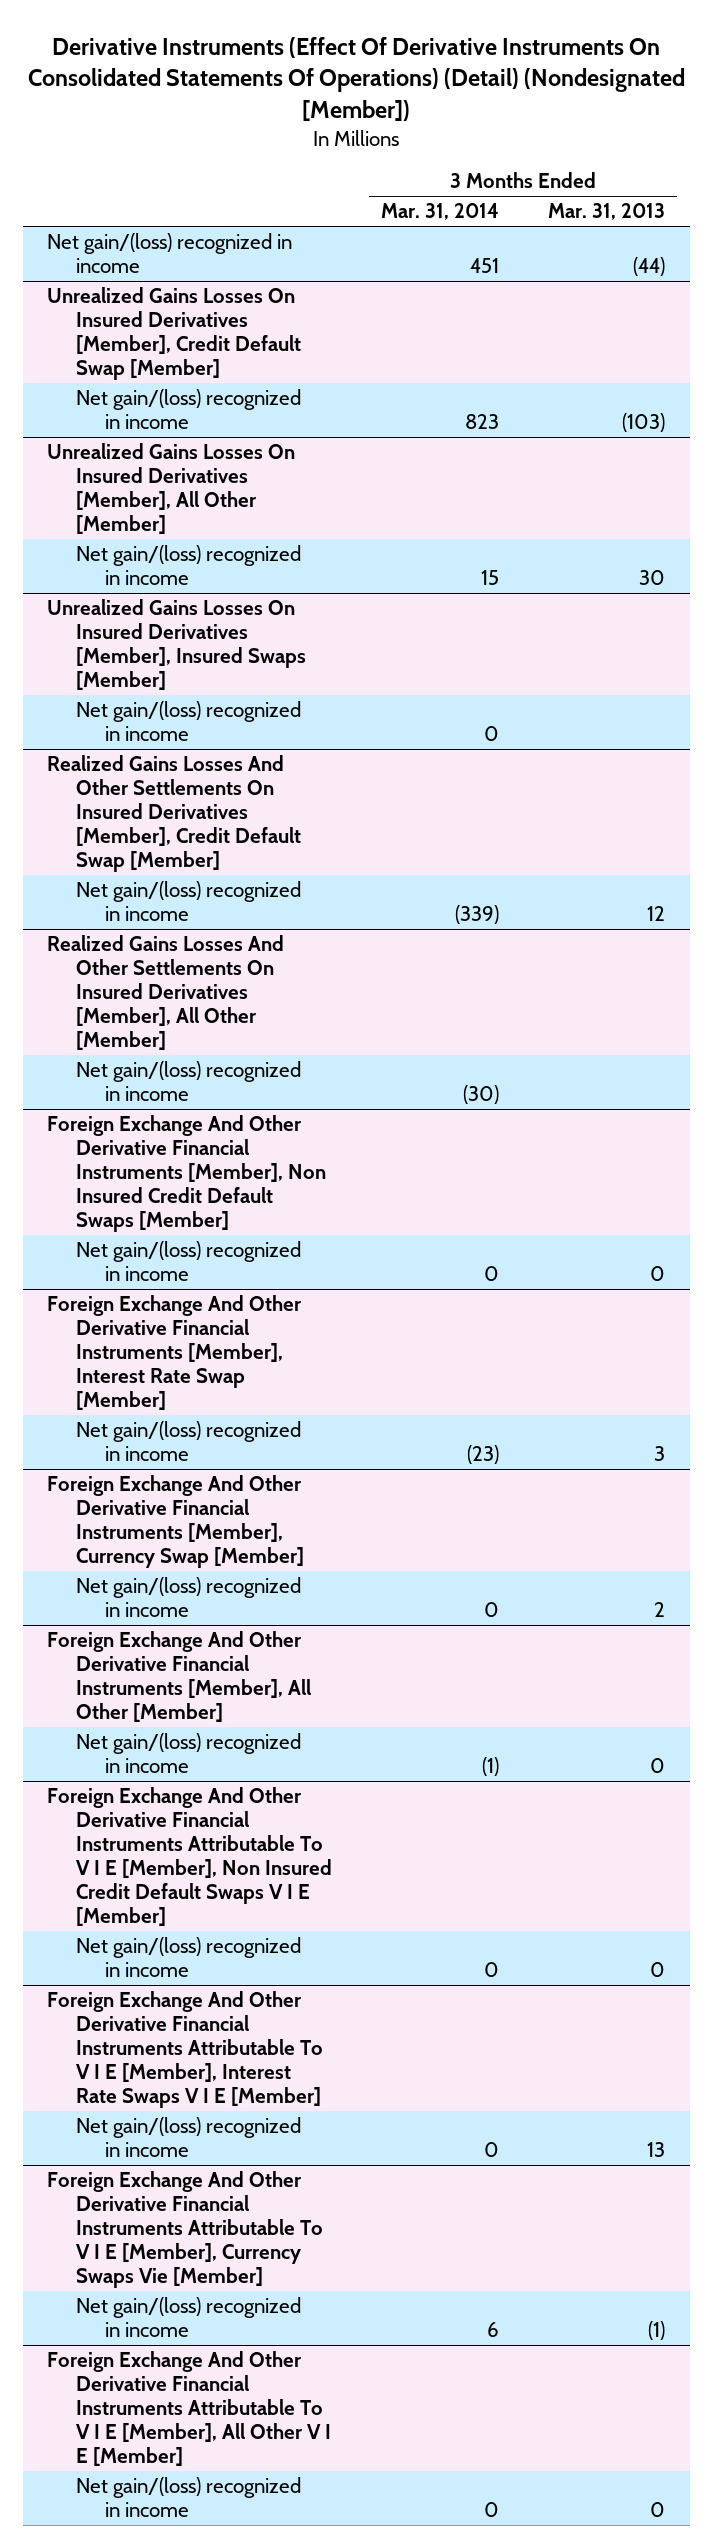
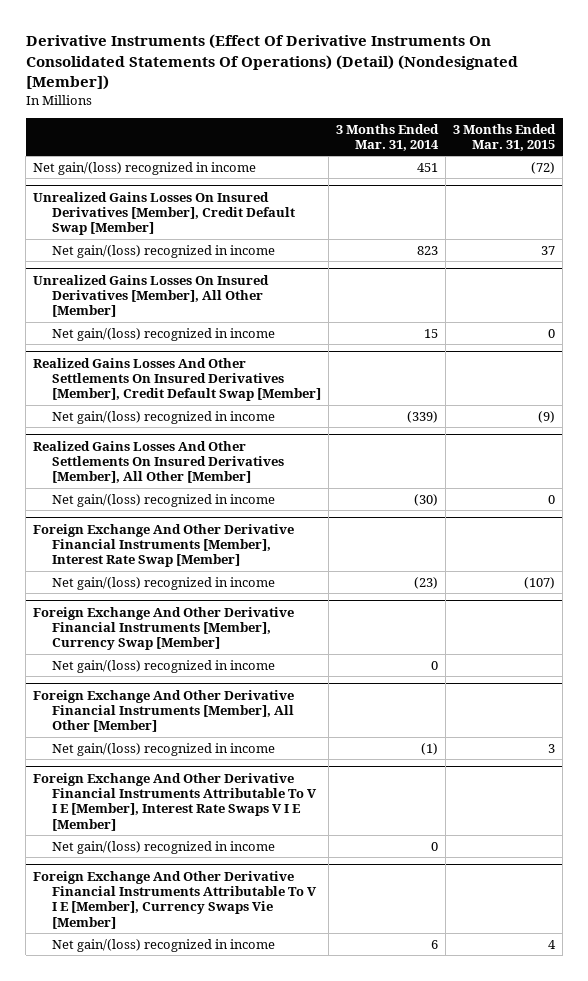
- | 3 Months Ended Mar. 31, 2014 | 3 Months Ended Mar. 31, 2013
+ | 3 Months Ended Mar. 31, 2014 | 3 Months Ended Mar. 31, 2015
- Unrealized Gains Losses On Insured Derivatives [Member], Insured Swaps [Member]
- Net gain/(loss) recognized in income | 0 |
- Foreign Exchange And Other Derivative Financial Instruments [Member], Non Insured Credit Default Swaps [Member]
- Net gain/(loss) recognized in income | 0 | 0
- Foreign Exchange And Other Derivative Financial Instruments Attributable To V I E [Member], Non Insured Credit Default Swaps V I E [Member]
- Net gain/(loss) recognized in income | 0 | 0
- Foreign Exchange And Other Derivative Financial Instruments Attributable To V I E [Member], All Other V I E [Member]
- Net gain/(loss) recognized in income | 0 | 0

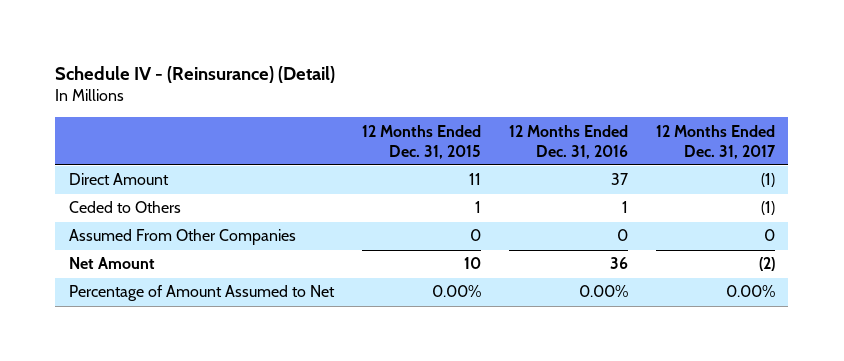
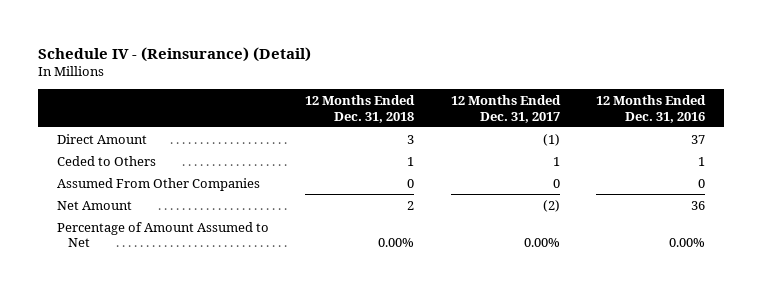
- | 12 Months Ended Dec. 31, 2015 | 12 Months Ended Dec. 31, 2016 | 12 Months Ended Dec. 31, 2017
+ | 12 Months Ended Dec. 31, 2018 | 12 Months Ended Dec. 31, 2017 | 12 Months Ended Dec. 31, 2016
- Ceded to Others | 1 | 1 | (1)
+ Ceded to Others | 1 | 1 | 1

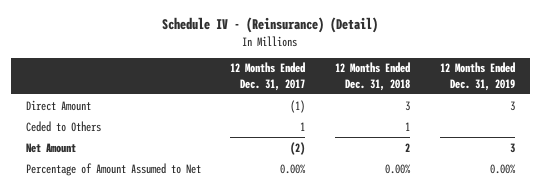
- | 12 Months Ended Dec. 31, 2018 | 12 Months Ended Dec. 31, 2017 | 12 Months Ended Dec. 31, 2016
+ | 12 Months Ended Dec. 31, 2017 | 12 Months Ended Dec. 31, 2018 | 12 Months Ended Dec. 31, 2019
- Assumed From Other Companies | 0 | 0 | 0

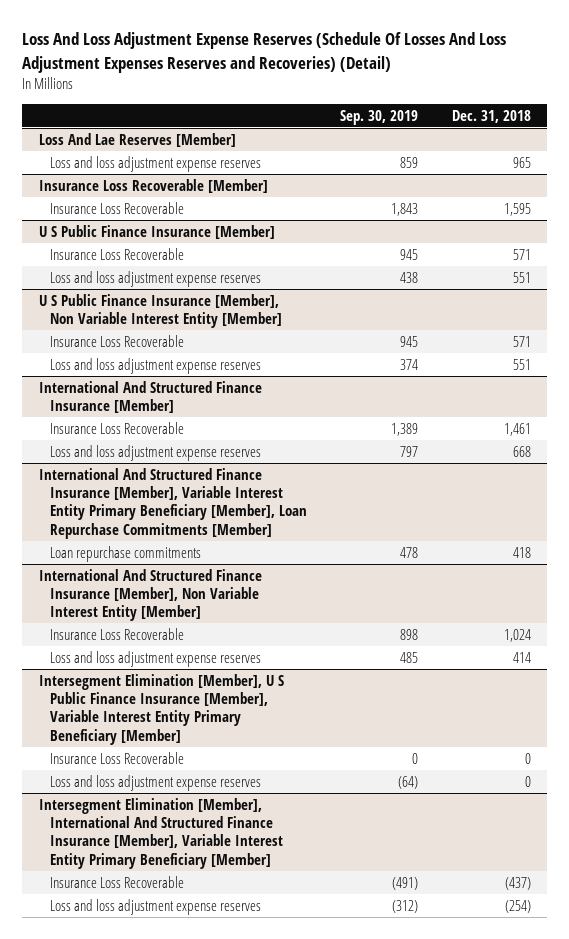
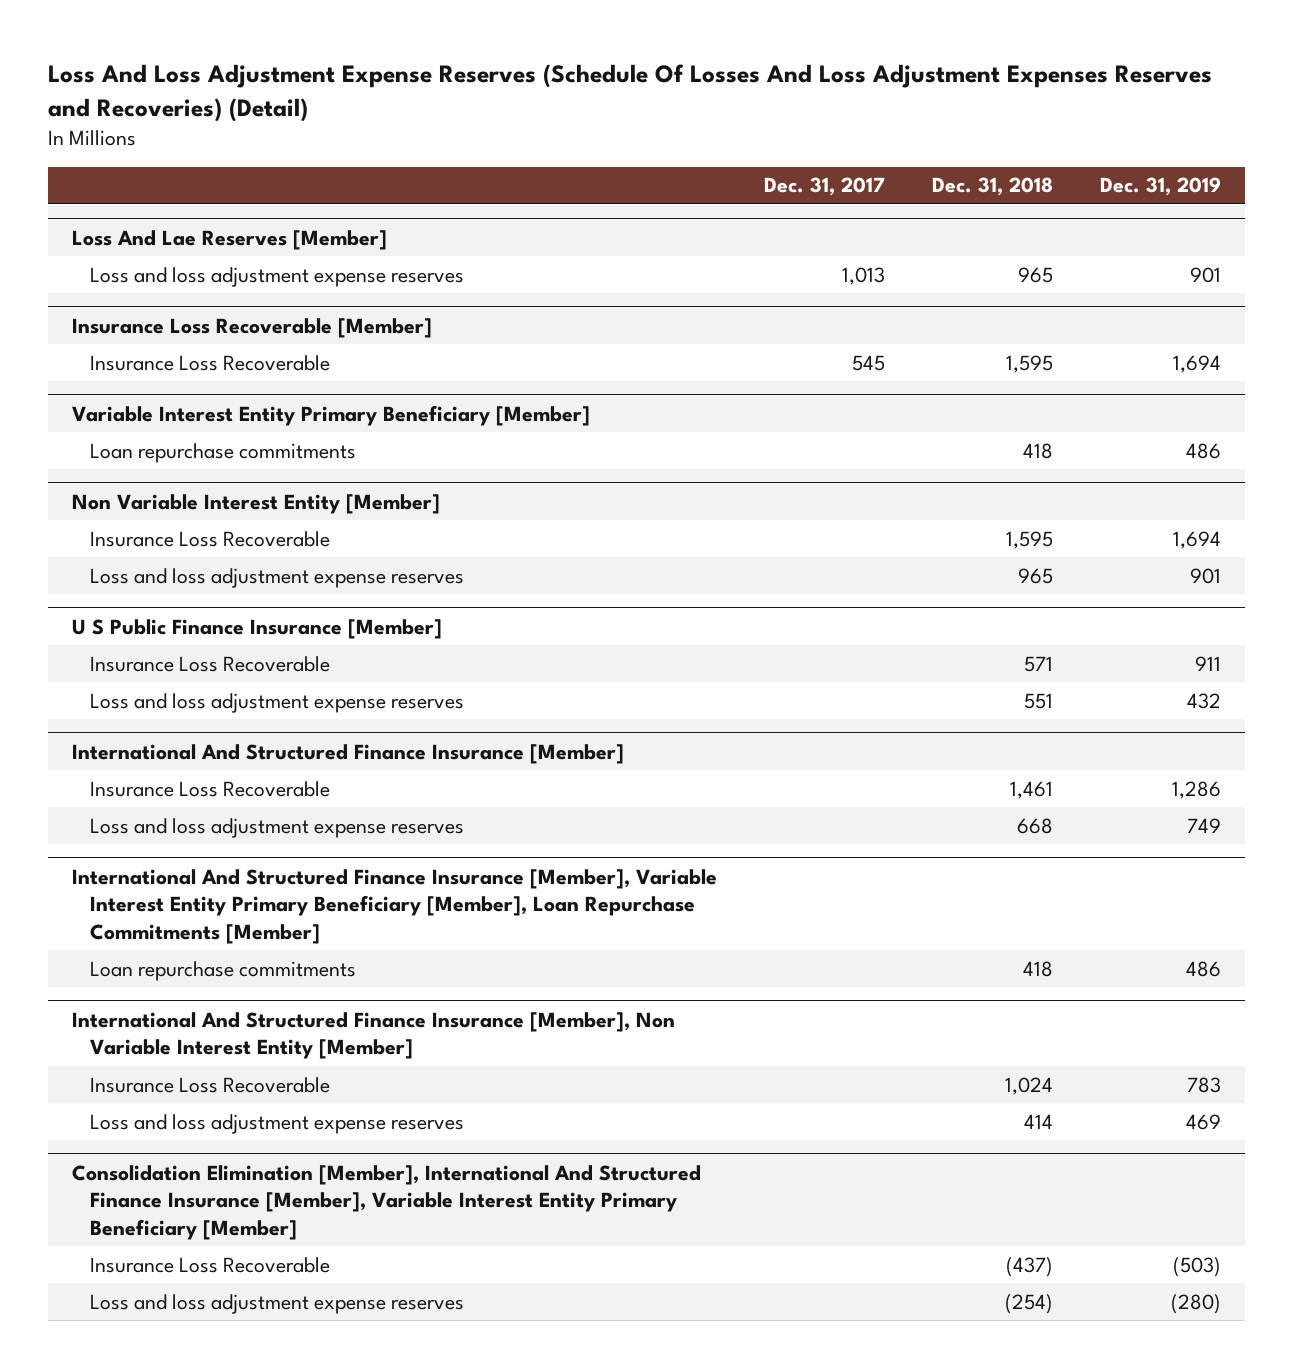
- | Sep. 30, 2019 | Dec. 31, 2018
+ | Dec. 31, 2017 | Dec. 31, 2018 | Dec. 31, 2019
+ Variable Interest Entity Primary Beneficiary [Member]
+ Loan repurchase commitments | | 418 | 486
+ Non Variable Interest Entity [Member]
+ Insurance Loss Recoverable | | 1,595 | 1,694
+ Loss and loss adjustment expense reserves | | 965 | 901
- U S Public Finance Insurance [Member], Non Variable Interest Entity [Member]
- Insurance Loss Recoverable | 945 | 571
- Loss and loss adjustment expense reserves | 374 | 551
- Intersegment Elimination [Member], U S Public Finance Insurance [Member], Variable Interest Entity Primary Beneficiary [Member]
- Insurance Loss Recoverable | 0 | 0
- Loss and loss adjustment expense reserves | (64) | 0
- Intersegment Elimination [Member], International And Structured Finance Insurance [Member], Variable Interest Entity Primary Beneficiary [Member]
+ Consolidation Elimination [Member], International And Structured Finance Insurance [Member], Variable Interest Entity Primary Beneficiary [Member]

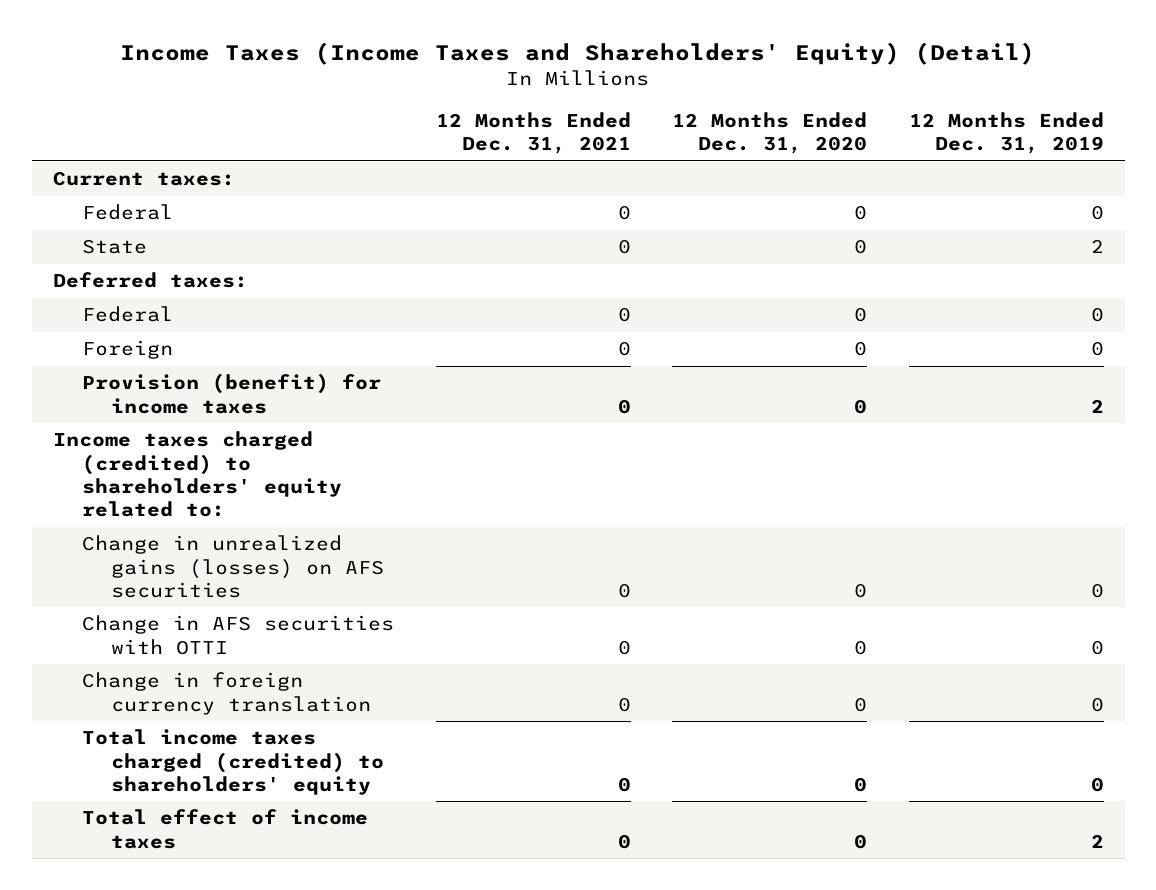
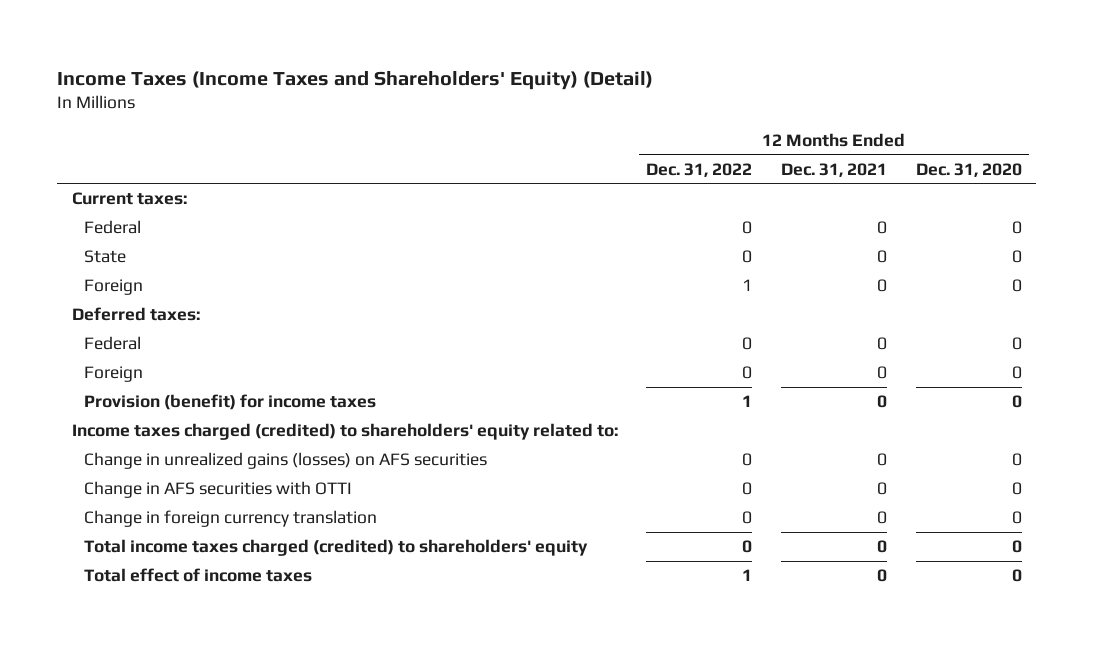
- | 12 Months Ended Dec. 31, 2021 | 12 Months Ended Dec. 31, 2020 | 12 Months Ended Dec. 31, 2019
+ | 12 Months Ended Dec. 31, 2022 | 12 Months Ended Dec. 31, 2021 | 12 Months Ended Dec. 31, 2020
+ Foreign | 1 | 0 | 0

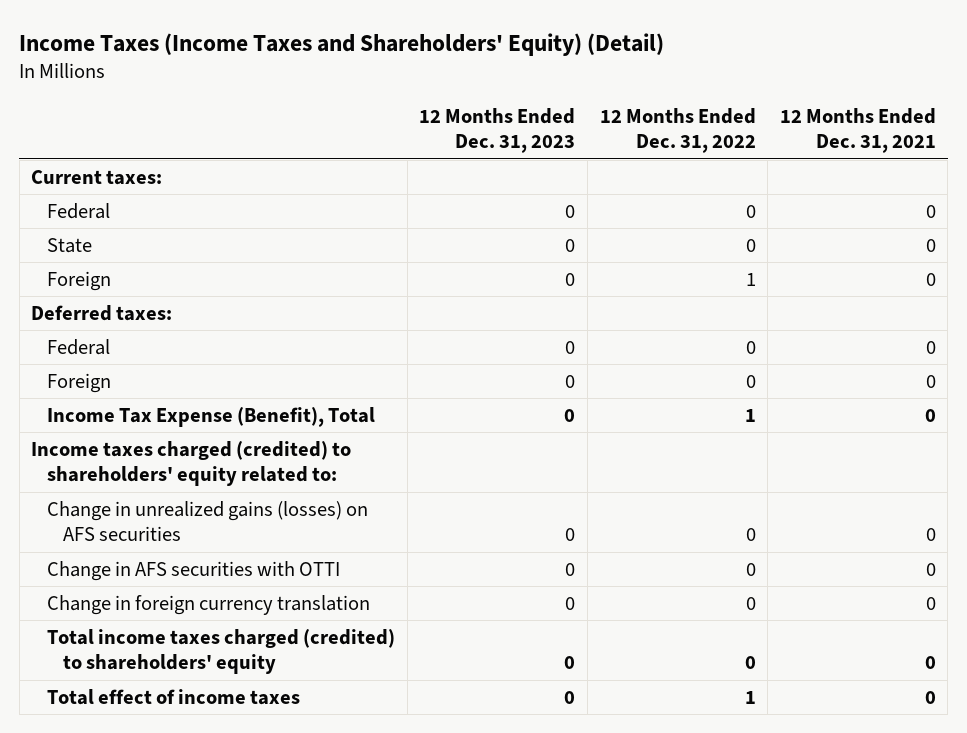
- | 12 Months Ended Dec. 31, 2022 | 12 Months Ended Dec. 31, 2021 | 12 Months Ended Dec. 31, 2020
+ | 12 Months Ended Dec. 31, 2023 | 12 Months Ended Dec. 31, 2022 | 12 Months Ended Dec. 31, 2021
- Provision (benefit) for income taxes | 1 | 0 | 0
+ Income Tax Expense (Benefit), Total | 0 | 1 | 0

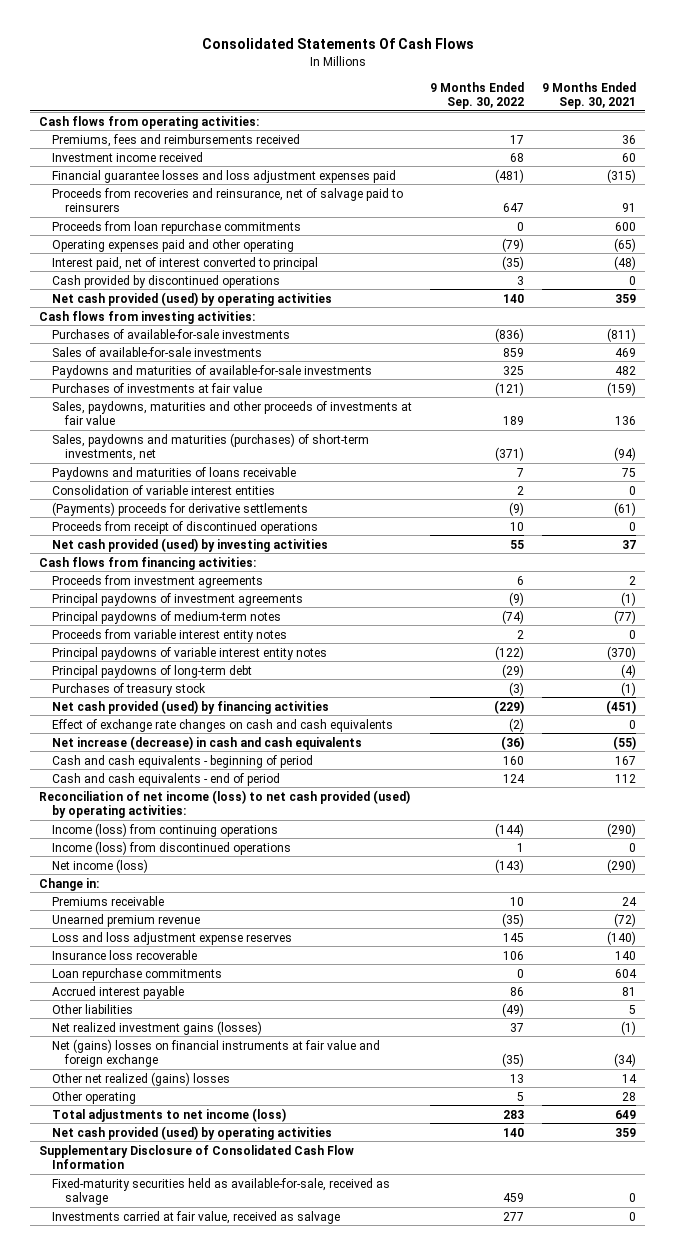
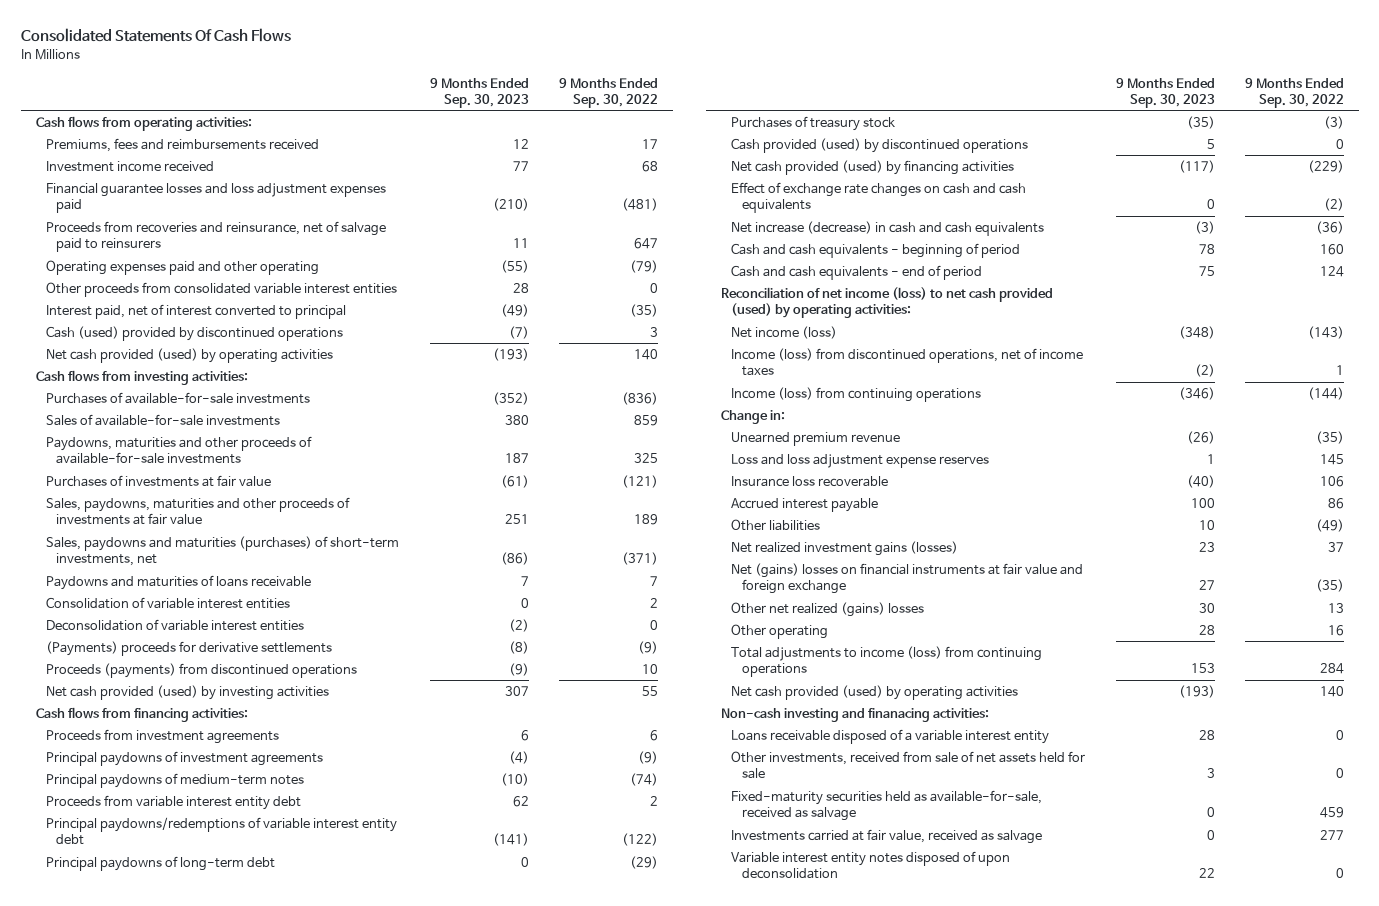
- | 9 Months Ended Sep. 30, 2022 | 9 Months Ended Sep. 30, 2021
+ | 9 Months Ended Sep. 30, 2023 | 9 Months Ended Sep. 30, 2022
- Proceeds from loan repurchase commitments | 0 | 600
+ Other proceeds from consolidated variable interest entities | 28 | 0
- Cash provided by discontinued operations | 3 | 0
+ Cash (used) provided by discontinued operations | (7) | 3
- Paydowns and maturities of available-for-sale investments | 325 | 482
+ Paydowns, maturities and other proceeds of available-for-sale investments | 187 | 325
+ Deconsolidation of variable interest entities | (2) | 0
- Proceeds from receipt of discontinued operations | 10 | 0
+ Proceeds (payments) from discontinued operations | (9) | 10
- Proceeds from variable interest entity notes | 2 | 0
- Principal paydowns of variable interest entity notes | (122) | (370)
+ Proceeds from variable interest entity debt | 62 | 2
+ Principal paydowns/redemptions of variable interest entity debt | (141) | (122)
+ Cash provided (used) by discontinued operations | 5 | 0
- Income (loss) from discontinued operations | 1 | 0
+ Income (loss) from discontinued operations, net of income taxes | (2) | 1
moved down: Income (loss) from continuing operations | (346) | (144)
- Premiums receivable | 10 | 24
- Loan repurchase commitments | 0 | 604
- Other operating | 5 | 28
- Total adjustments to net income (loss) | 283 | 649
+ Other operating | 28 | 16
+ Total adjustments to income (loss) from continuing operations | 153 | 284
- Supplementary Disclosure of Consolidated Cash Flow Information
+ Non-cash investing and finanacing activities:
+ Loans receivable disposed of a variable interest entity | 28 | 0
+ Other investments, received from sale of net assets held for sale | 3 | 0
+ Variable interest entity notes disposed of upon deconsolidation | 22 | 0

